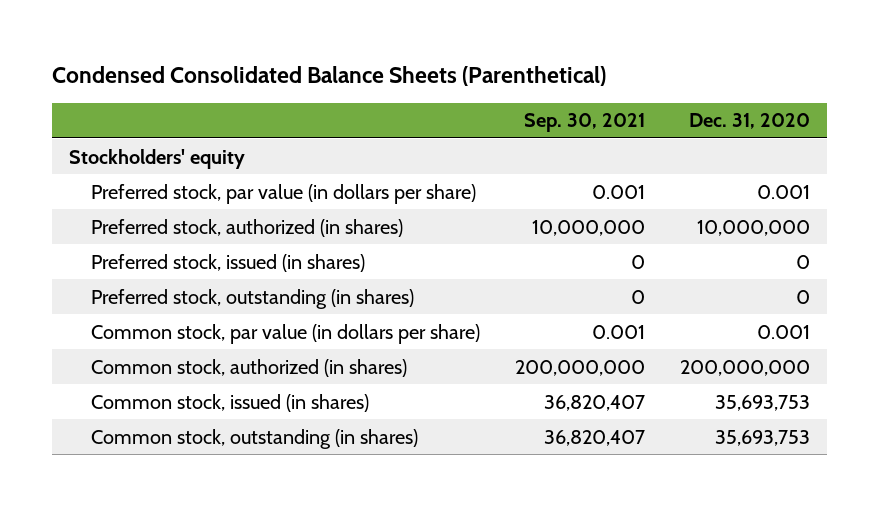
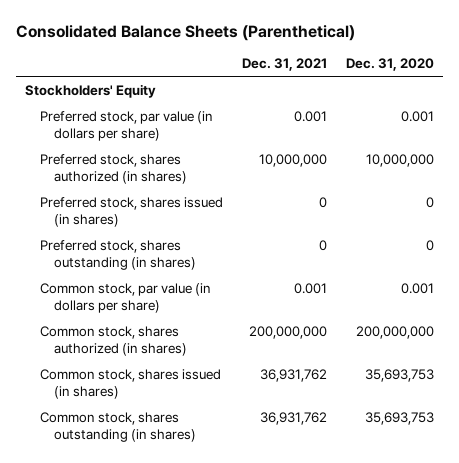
- Condensed Consolidated Balance Sheets (Parenthetical)
+ Consolidated Balance Sheets (Parenthetical)
- | Sep. 30, 2021 | Dec. 31, 2020
+ | Dec. 31, 2021 | Dec. 31, 2020
- Stockholders' equity
+ Stockholders' Equity
- Preferred stock, authorized (in shares) | 10,000,000 | 10,000,000
- Preferred stock, issued (in shares) | 0 | 0
- Preferred stock, outstanding (in shares) | 0 | 0
+ Preferred stock, shares authorized (in shares) | 10,000,000 | 10,000,000
+ Preferred stock, shares issued (in shares) | 0 | 0
+ Preferred stock, shares outstanding (in shares) | 0 | 0
- Common stock, authorized (in shares) | 200,000,000 | 200,000,000
- Common stock, issued (in shares) | 36,820,407 | 35,693,753
- Common stock, outstanding (in shares) | 36,820,407 | 35,693,753
+ Common stock, shares authorized (in shares) | 200,000,000 | 200,000,000
+ Common stock, shares issued (in shares) | 36,931,762 | 35,693,753
+ Common stock, shares outstanding (in shares) | 36,931,762 | 35,693,753

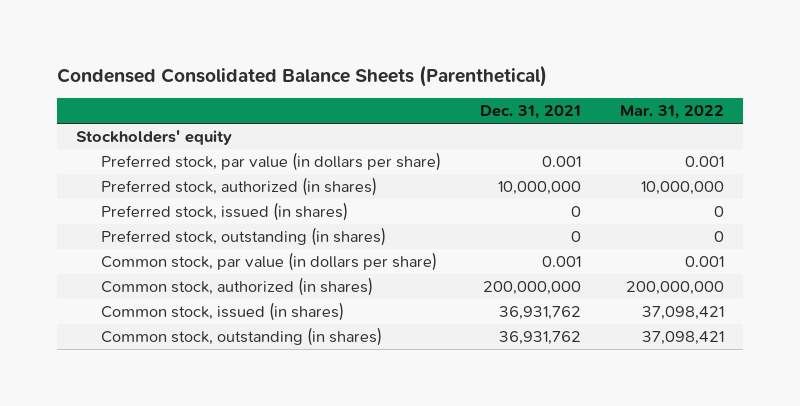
- Consolidated Balance Sheets (Parenthetical)
+ Condensed Consolidated Balance Sheets (Parenthetical)
- | Dec. 31, 2021 | Dec. 31, 2020
+ | Dec. 31, 2021 | Mar. 31, 2022
- Stockholders' Equity
+ Stockholders' equity
- Preferred stock, shares authorized (in shares) | 10,000,000 | 10,000,000
- Preferred stock, shares issued (in shares) | 0 | 0
- Preferred stock, shares outstanding (in shares) | 0 | 0
+ Preferred stock, authorized (in shares) | 10,000,000 | 10,000,000
+ Preferred stock, issued (in shares) | 0 | 0
+ Preferred stock, outstanding (in shares) | 0 | 0
- Common stock, shares authorized (in shares) | 200,000,000 | 200,000,000
- Common stock, shares issued (in shares) | 36,931,762 | 35,693,753
- Common stock, shares outstanding (in shares) | 36,931,762 | 35,693,753
+ Common stock, authorized (in shares) | 200,000,000 | 200,000,000
+ Common stock, issued (in shares) | 36,931,762 | 37,098,421
+ Common stock, outstanding (in shares) | 36,931,762 | 37,098,421

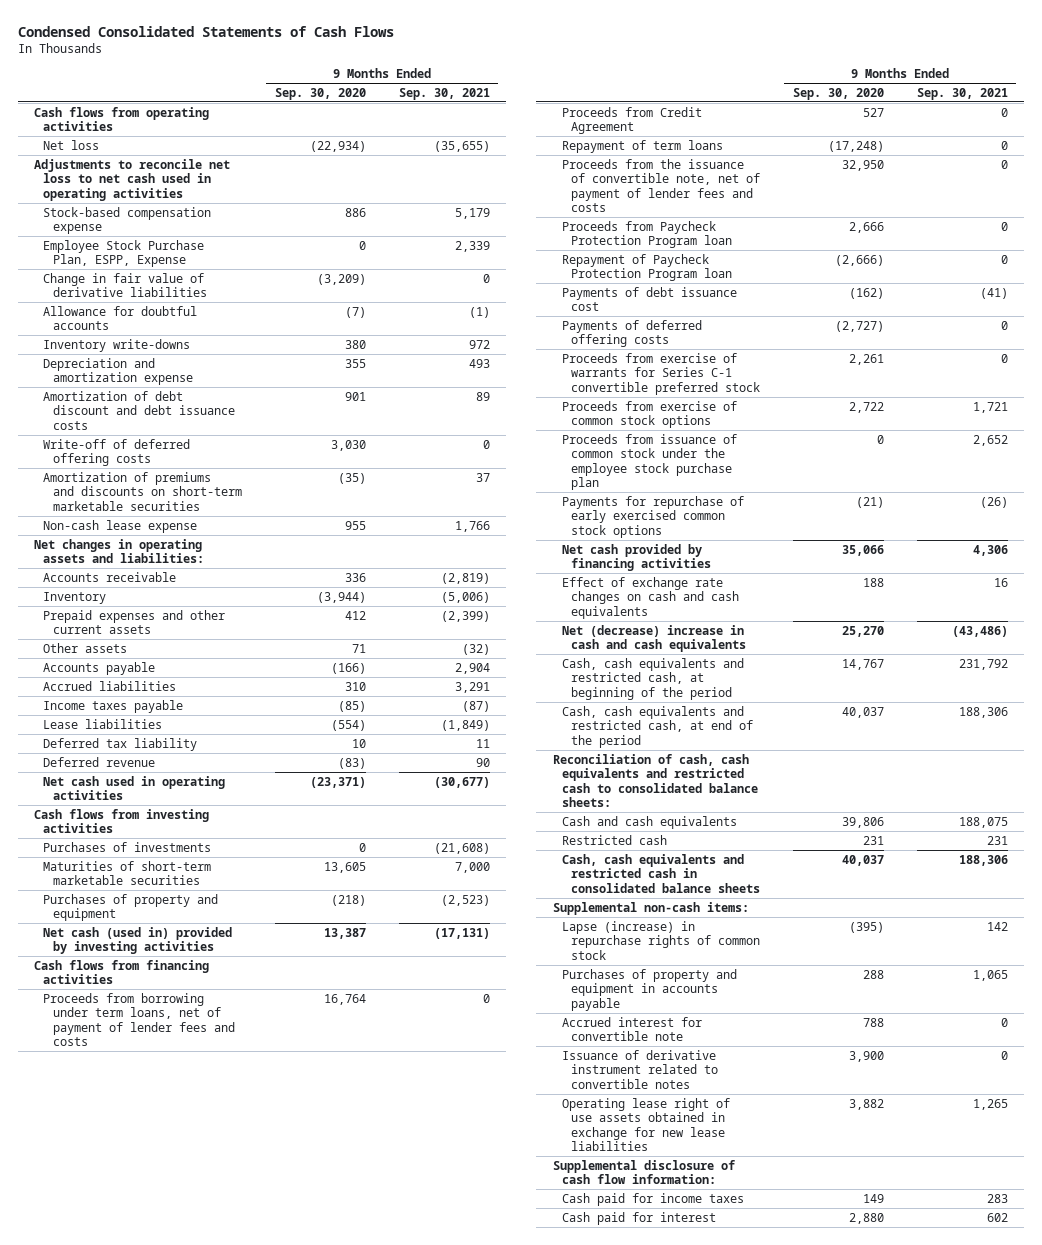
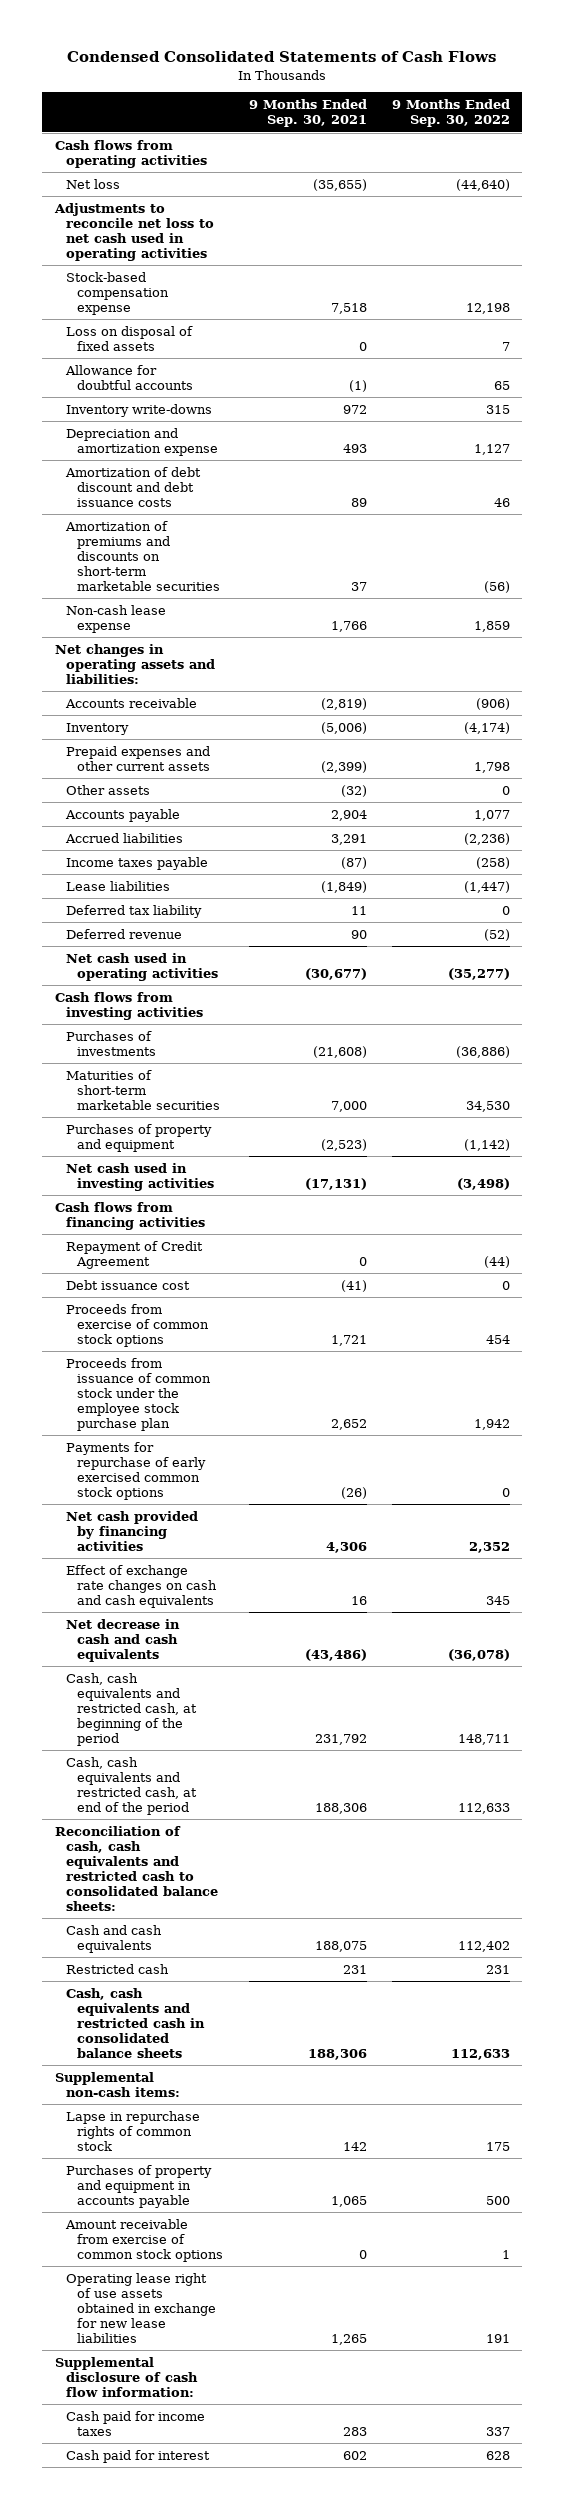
- | 9 Months Ended Sep. 30, 2020 | 9 Months Ended Sep. 30, 2021
+ | 9 Months Ended Sep. 30, 2021 | 9 Months Ended Sep. 30, 2022
- Stock-based compensation expense | 886 | 5,179
- Employee Stock Purchase Plan, ESPP, Expense | 0 | 2,339
- Change in fair value of derivative liabilities | (3,209) | 0
+ Stock-based compensation expense | 7,518 | 12,198
+ Loss on disposal of fixed assets | 0 | 7
- Write-off of deferred offering costs | 3,030 | 0
- Net cash (used in) provided by investing activities | 13,387 | (17,131)
+ Net cash used in investing activities | (17,131) | (3,498)
- Proceeds from borrowing under term loans, net of payment of lender fees and costs | 16,764 | 0
- Proceeds from Credit Agreement | 527 | 0
- Repayment of term loans | (17,248) | 0
- Proceeds from the issuance of convertible note, net of payment of lender fees and costs | 32,950 | 0
- Proceeds from Paycheck Protection Program loan | 2,666 | 0
- Repayment of Paycheck Protection Program loan | (2,666) | 0
- Payments of debt issuance cost | (162) | (41)
- Payments of deferred offering costs | (2,727) | 0
- Proceeds from exercise of warrants for Series C-1 convertible preferred stock | 2,261 | 0
+ Repayment of Credit Agreement | 0 | (44)
+ Debt issuance cost | (41) | 0
- Net (decrease) increase in cash and cash equivalents | 25,270 | (43,486)
+ Net decrease in cash and cash equivalents | (43,486) | (36,078)
- Lapse (increase) in repurchase rights of common stock | (395) | 142
+ Lapse in repurchase rights of common stock | 142 | 175
- Accrued interest for convertible note | 788 | 0
- Issuance of derivative instrument related to convertible notes | 3,900 | 0
+ Amount receivable from exercise of common stock options | 0 | 1

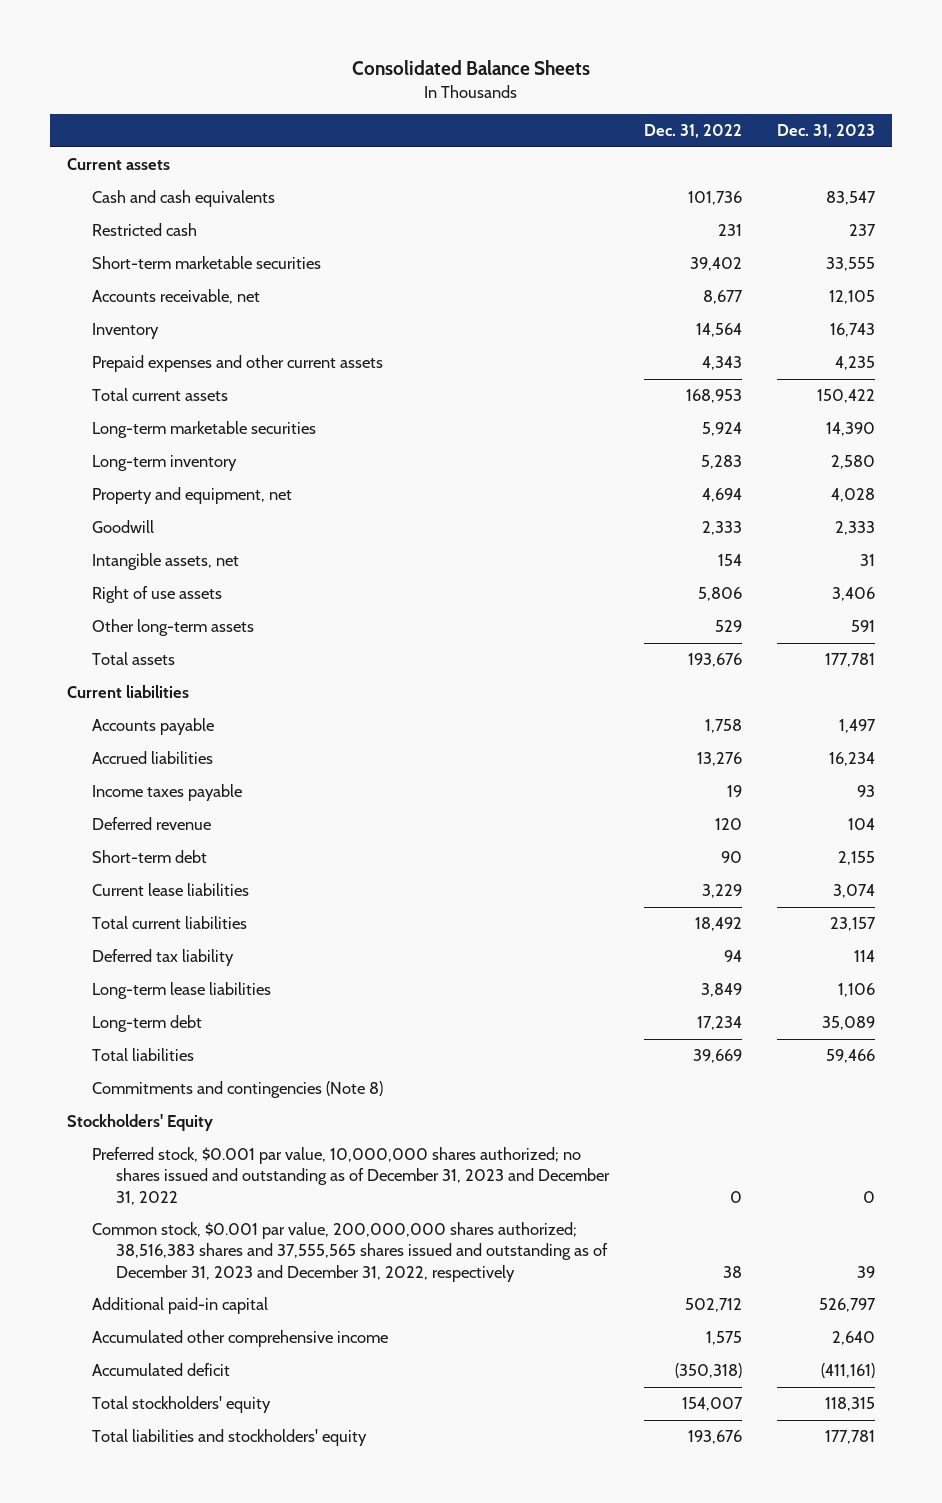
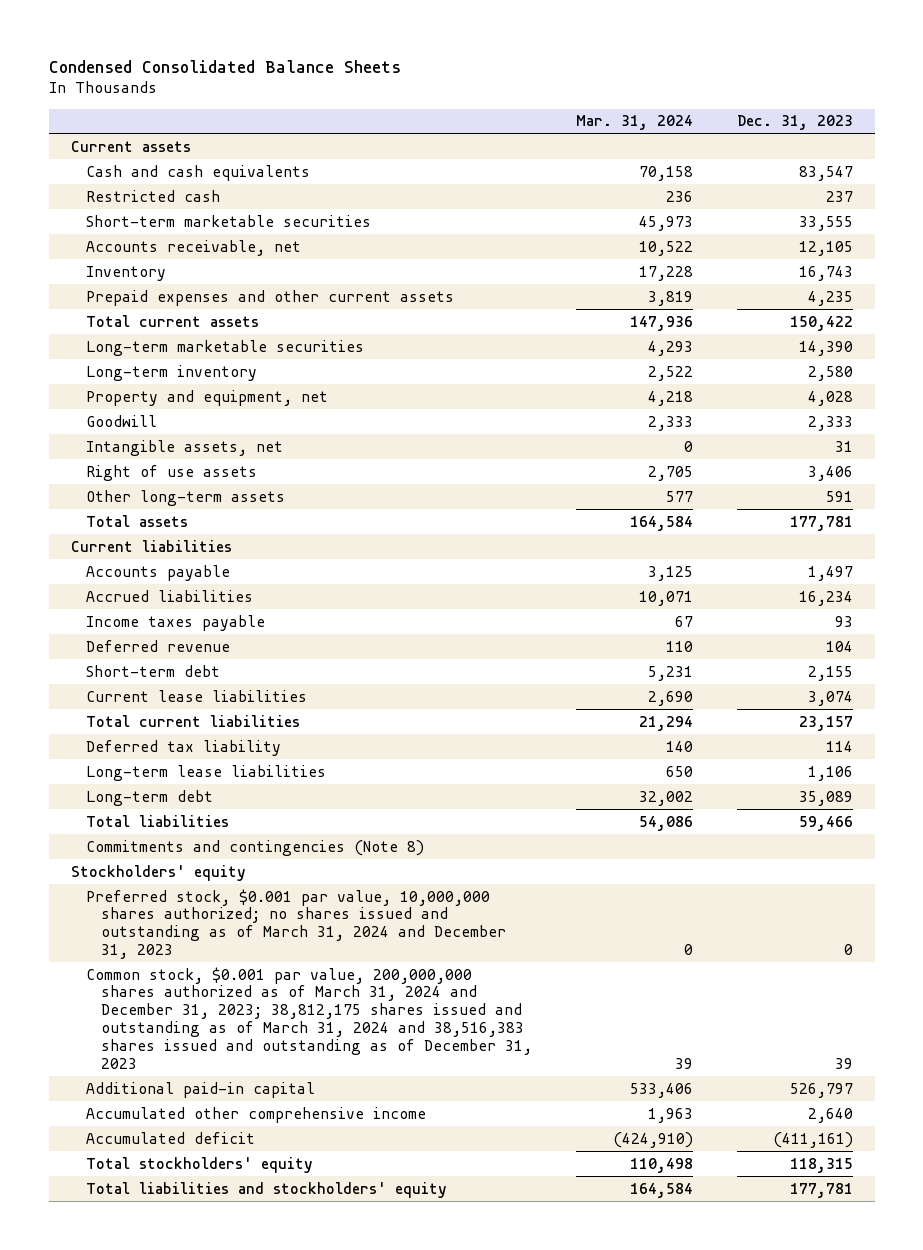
- Consolidated Balance Sheets
+ Condensed Consolidated Balance Sheets
- | Dec. 31, 2022 | Dec. 31, 2023
+ | Mar. 31, 2024 | Dec. 31, 2023
- Stockholders' Equity
- Preferred stock, $0.001 par value, 10,000,000 shares authorized; no shares issued and outstanding as of December 31, 2023 and December 31, 2022 | 0 | 0
- Common stock, $0.001 par value, 200,000,000 shares authorized; 38,516,383 shares and 37,555,565 shares issued and outstanding as of December 31, 2023 and December 31, 2022, respectively | 38 | 39
+ Stockholders' equity
+ Preferred stock, $0.001 par value, 10,000,000 shares authorized; no shares issued and outstanding as of March 31, 2024 and December 31, 2023 | 0 | 0
+ Common stock, $0.001 par value, 200,000,000 shares authorized as of March 31, 2024 and December 31, 2023; 38,812,175 shares issued and outstanding as of March 31, 2024 and 38,516,383 shares issued and outstanding as of December 31, 2023 | 39 | 39

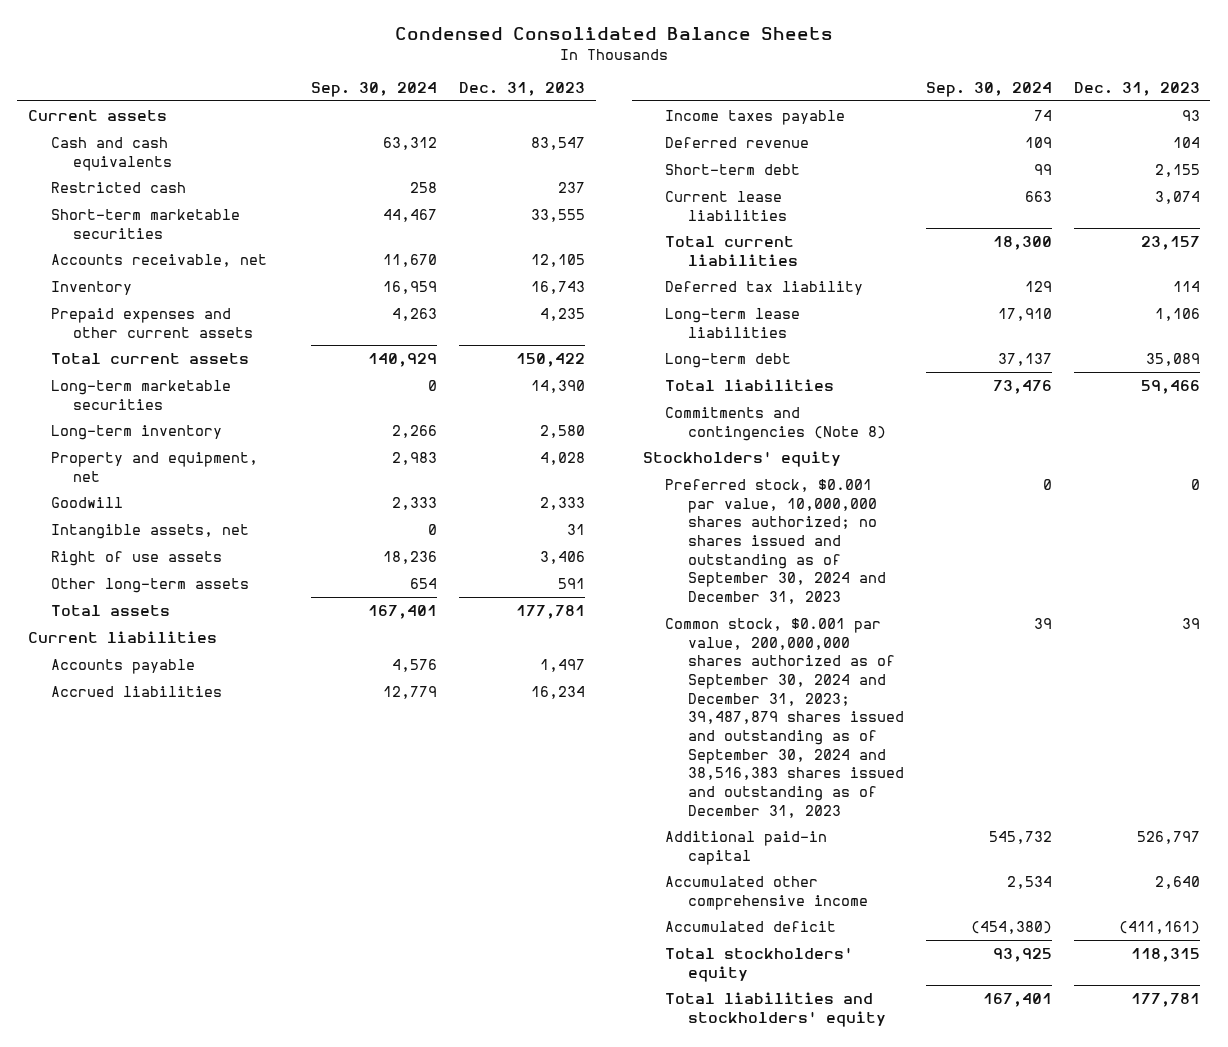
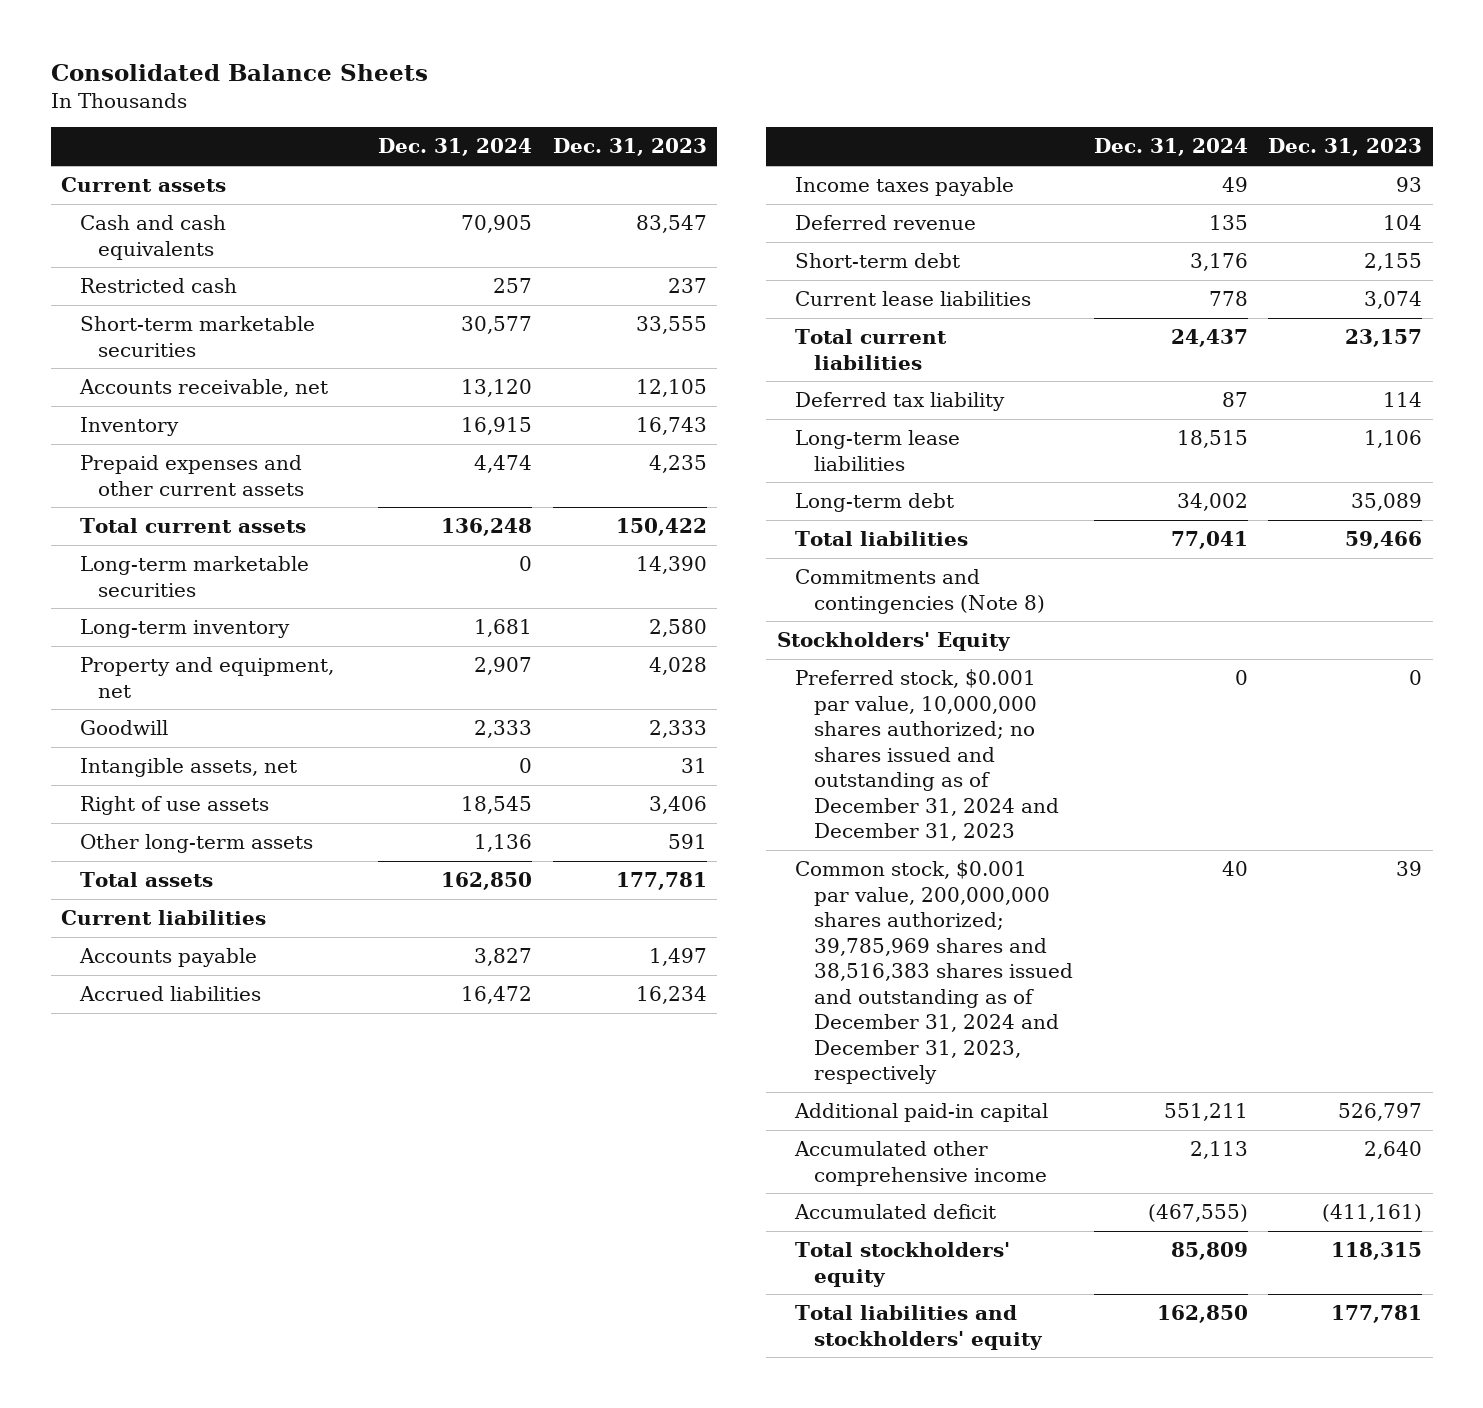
- Condensed Consolidated Balance Sheets
+ Consolidated Balance Sheets
- | Sep. 30, 2024 | Dec. 31, 2023
+ | Dec. 31, 2024 | Dec. 31, 2023
- Stockholders' equity
- Preferred stock, $0.001 par value, 10,000,000 shares authorized; no shares issued and outstanding as of September 30, 2024 and December 31, 2023 | 0 | 0
- Common stock, $0.001 par value, 200,000,000 shares authorized as of September 30, 2024 and December 31, 2023; 39,487,879 shares issued and outstanding as of September 30, 2024 and 38,516,383 shares issued and outstanding as of December 31, 2023 | 39 | 39
+ Stockholders' Equity
+ Preferred stock, $0.001 par value, 10,000,000 shares authorized; no shares issued and outstanding as of December 31, 2024 and December 31, 2023 | 0 | 0
+ Common stock, $0.001 par value, 200,000,000 shares authorized; 39,785,969 shares and 38,516,383 shares issued and outstanding as of December 31, 2024 and December 31, 2023, respectively | 40 | 39

